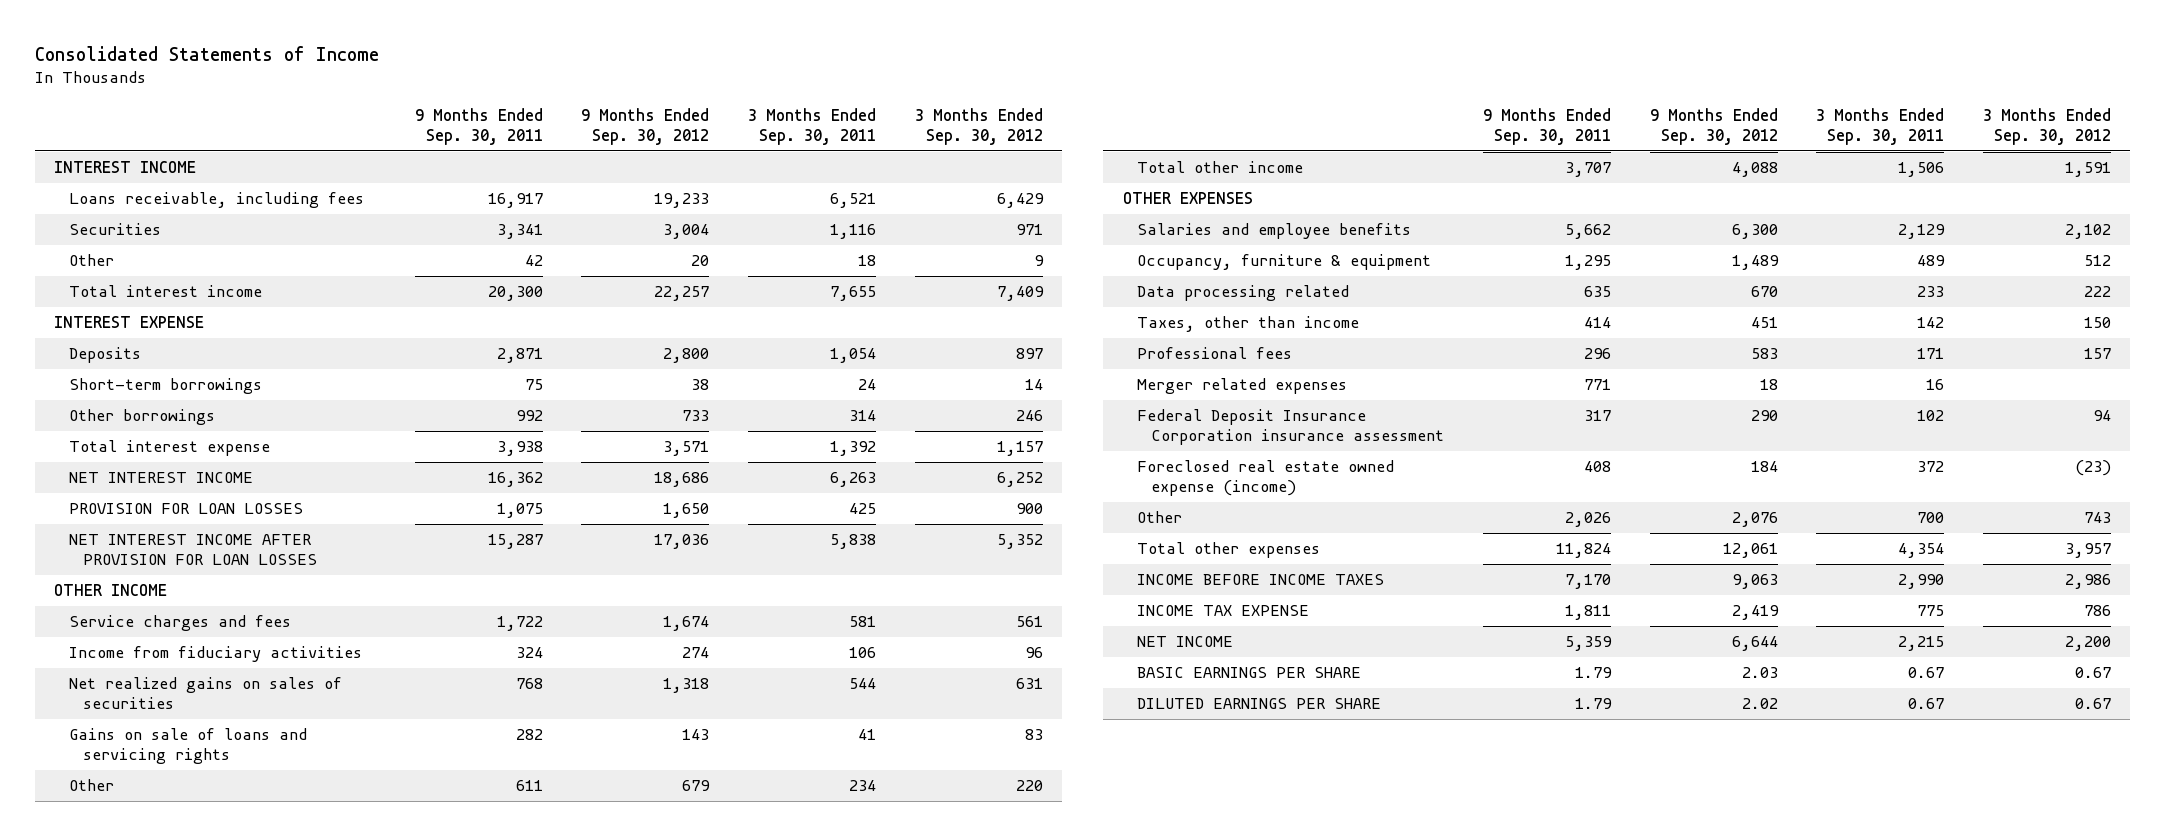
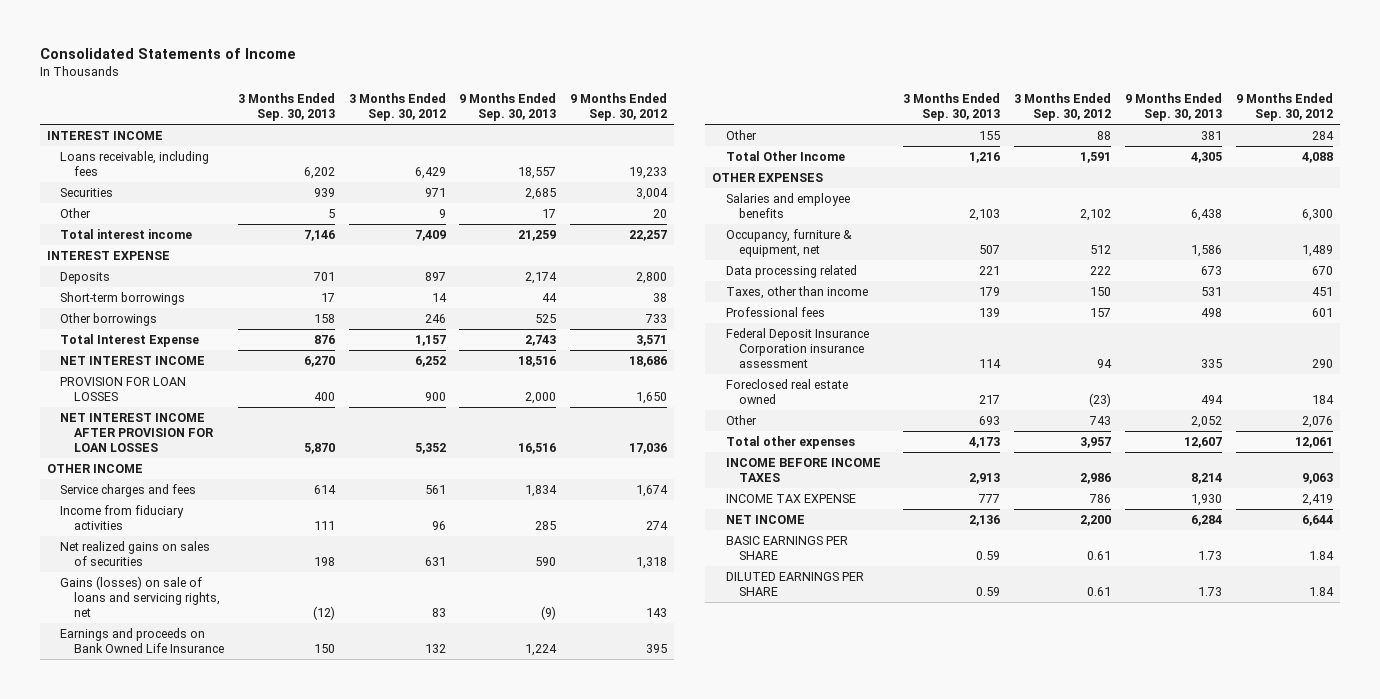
- | 9 Months Ended Sep. 30, 2011 | 9 Months Ended Sep. 30, 2012 | 3 Months Ended Sep. 30, 2011 | 3 Months Ended Sep. 30, 2012
+ | 3 Months Ended Sep. 30, 2013 | 3 Months Ended Sep. 30, 2012 | 9 Months Ended Sep. 30, 2013 | 9 Months Ended Sep. 30, 2012
- Total interest expense | 3,938 | 3,571 | 1,392 | 1,157
+ Total Interest Expense | 876 | 1,157 | 2,743 | 3,571
- Gains on sale of loans and servicing rights | 282 | 143 | 41 | 83
- Other | 611 | 679 | 234 | 220
- Total other income | 3,707 | 4,088 | 1,506 | 1,591
+ Gains (losses) on sale of loans and servicing rights, net | (12) | 83 | (9) | 143
+ Earnings and proceeds on Bank Owned Life Insurance | 150 | 132 | 1,224 | 395
+ Other | 155 | 88 | 381 | 284
+ Total Other Income | 1,216 | 1,591 | 4,305 | 4,088
- Occupancy, furniture & equipment | 1,295 | 1,489 | 489 | 512
+ Occupancy, furniture & equipment, net | 507 | 512 | 1,586 | 1,489
- Professional fees | 296 | 583 | 171 | 157
- Merger related expenses | 771 | 18 | 16 |
+ Professional fees | 139 | 157 | 498 | 601
- Foreclosed real estate owned expense (income) | 408 | 184 | 372 | (23)
+ Foreclosed real estate owned | 217 | (23) | 494 | 184
- BASIC EARNINGS PER SHARE | 1.79 | 2.03 | 0.67 | 0.67
- DILUTED EARNINGS PER SHARE | 1.79 | 2.02 | 0.67 | 0.67
+ BASIC EARNINGS PER SHARE | 0.59 | 0.61 | 1.73 | 1.84
+ DILUTED EARNINGS PER SHARE | 0.59 | 0.61 | 1.73 | 1.84

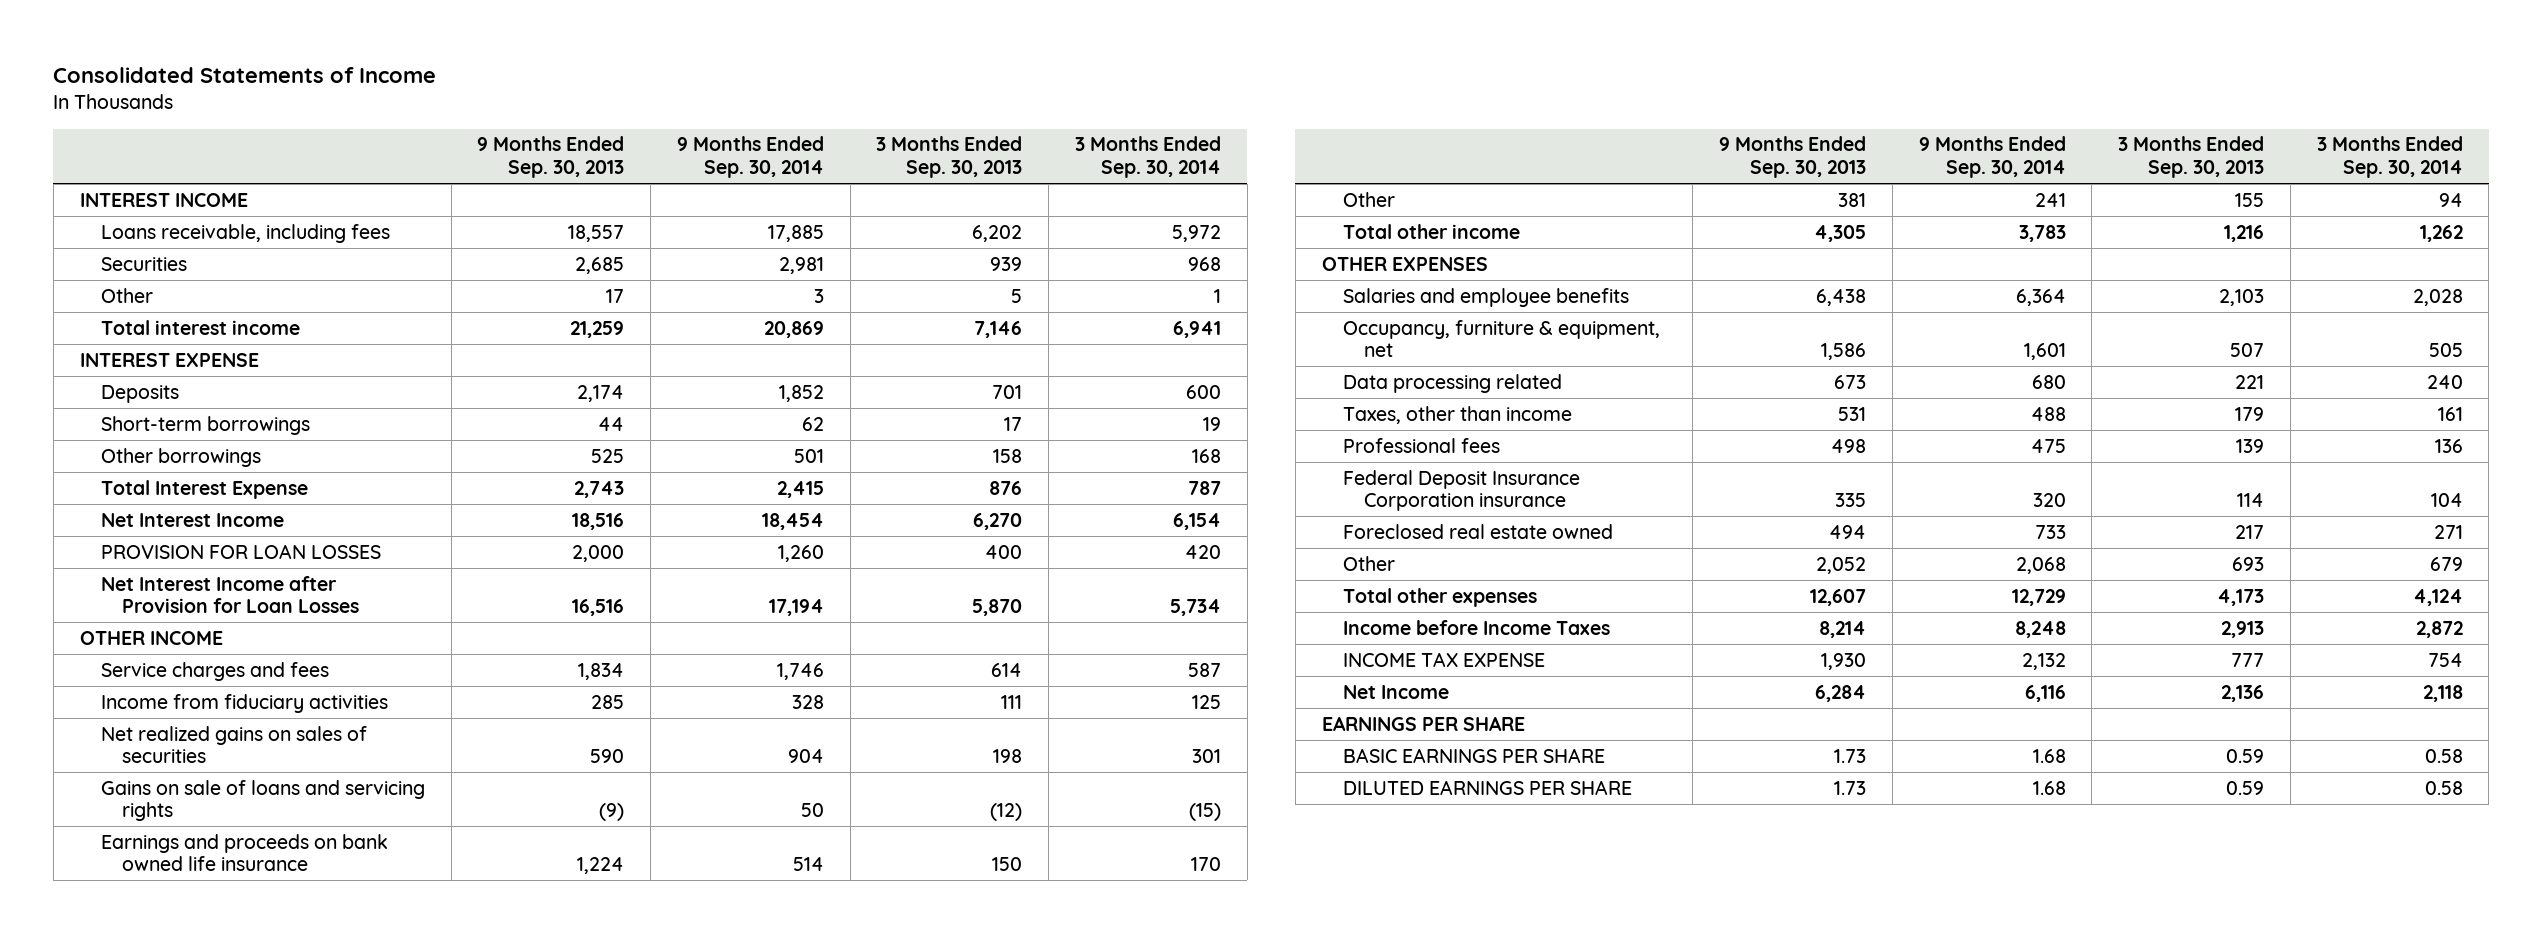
- | 3 Months Ended Sep. 30, 2013 | 3 Months Ended Sep. 30, 2012 | 9 Months Ended Sep. 30, 2013 | 9 Months Ended Sep. 30, 2012
+ | 9 Months Ended Sep. 30, 2013 | 9 Months Ended Sep. 30, 2014 | 3 Months Ended Sep. 30, 2013 | 3 Months Ended Sep. 30, 2014
- NET INTEREST INCOME | 6,270 | 6,252 | 18,516 | 18,686
+ Net Interest Income | 18,516 | 18,454 | 6,270 | 6,154
- NET INTEREST INCOME AFTER PROVISION FOR LOAN LOSSES | 5,870 | 5,352 | 16,516 | 17,036
+ Net Interest Income after Provision for Loan Losses | 16,516 | 17,194 | 5,870 | 5,734
- Gains (losses) on sale of loans and servicing rights, net | (12) | 83 | (9) | 143
- Earnings and proceeds on Bank Owned Life Insurance | 150 | 132 | 1,224 | 395
+ Gains on sale of loans and servicing rights | (9) | 50 | (12) | (15)
+ Earnings and proceeds on bank owned life insurance | 1,224 | 514 | 150 | 170
- Total Other Income | 1,216 | 1,591 | 4,305 | 4,088
+ Total other income | 4,305 | 3,783 | 1,216 | 1,262
- Federal Deposit Insurance Corporation insurance assessment | 114 | 94 | 335 | 290
+ Federal Deposit Insurance Corporation insurance | 335 | 320 | 114 | 104
- INCOME BEFORE INCOME TAXES | 2,913 | 2,986 | 8,214 | 9,063
+ Income before Income Taxes | 8,214 | 8,248 | 2,913 | 2,872
- NET INCOME | 2,136 | 2,200 | 6,284 | 6,644
+ Net Income | 6,284 | 6,116 | 2,136 | 2,118
+ EARNINGS PER SHARE

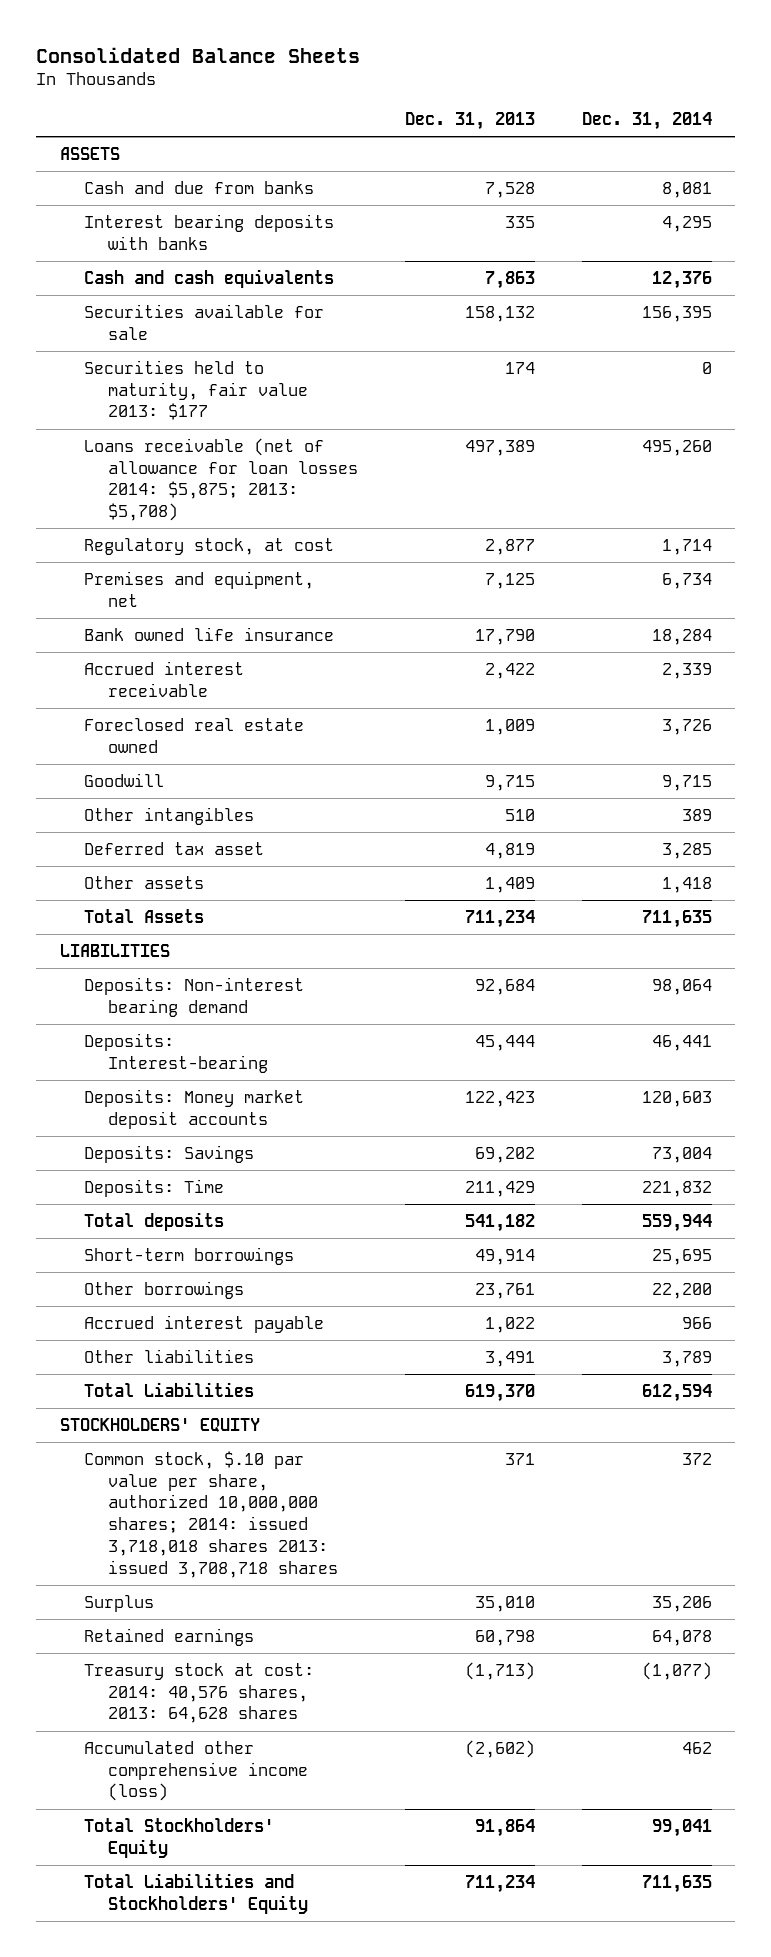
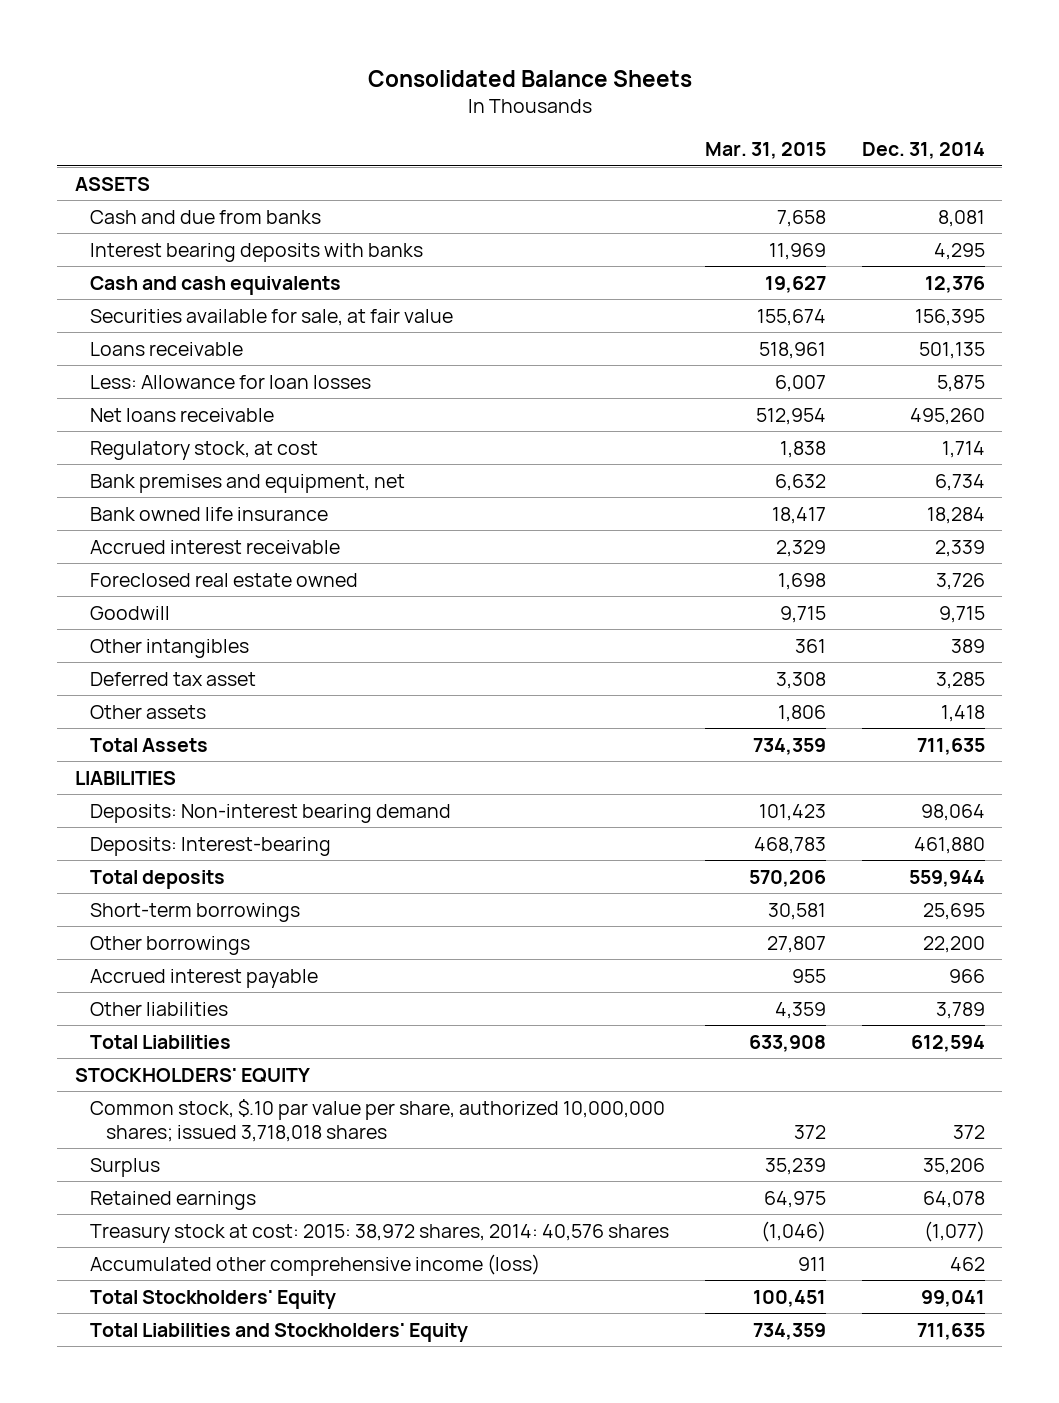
- | Dec. 31, 2013 | Dec. 31, 2014
+ | Mar. 31, 2015 | Dec. 31, 2014
- Securities available for sale | 158,132 | 156,395
- Securities held to maturity, fair value 2013: $177 | 174 | 0
- Loans receivable (net of allowance for loan losses 2014: $5,875; 2013: $5,708) | 497,389 | 495,260
+ Securities available for sale, at fair value | 155,674 | 156,395
+ Loans receivable | 518,961 | 501,135
+ Less: Allowance for loan losses | 6,007 | 5,875
+ Net loans receivable | 512,954 | 495,260
- Premises and equipment, net | 7,125 | 6,734
+ Bank premises and equipment, net | 6,632 | 6,734
- Deposits: Interest-bearing | 45,444 | 46,441
- Deposits: Money market deposit accounts | 122,423 | 120,603
- Deposits: Savings | 69,202 | 73,004
- Deposits: Time | 211,429 | 221,832
+ Deposits: Interest-bearing | 468,783 | 461,880
- Common stock, $.10 par value per share, authorized 10,000,000 shares; 2014: issued 3,718,018 shares 2013: issued 3,708,718 shares | 371 | 372
+ Common stock, $.10 par value per share, authorized 10,000,000 shares; issued 3,718,018 shares | 372 | 372
- Treasury stock at cost: 2014: 40,576 shares, 2013: 64,628 shares | (1,713) | (1,077)
+ Treasury stock at cost: 2015: 38,972 shares, 2014: 40,576 shares | (1,046) | (1,077)

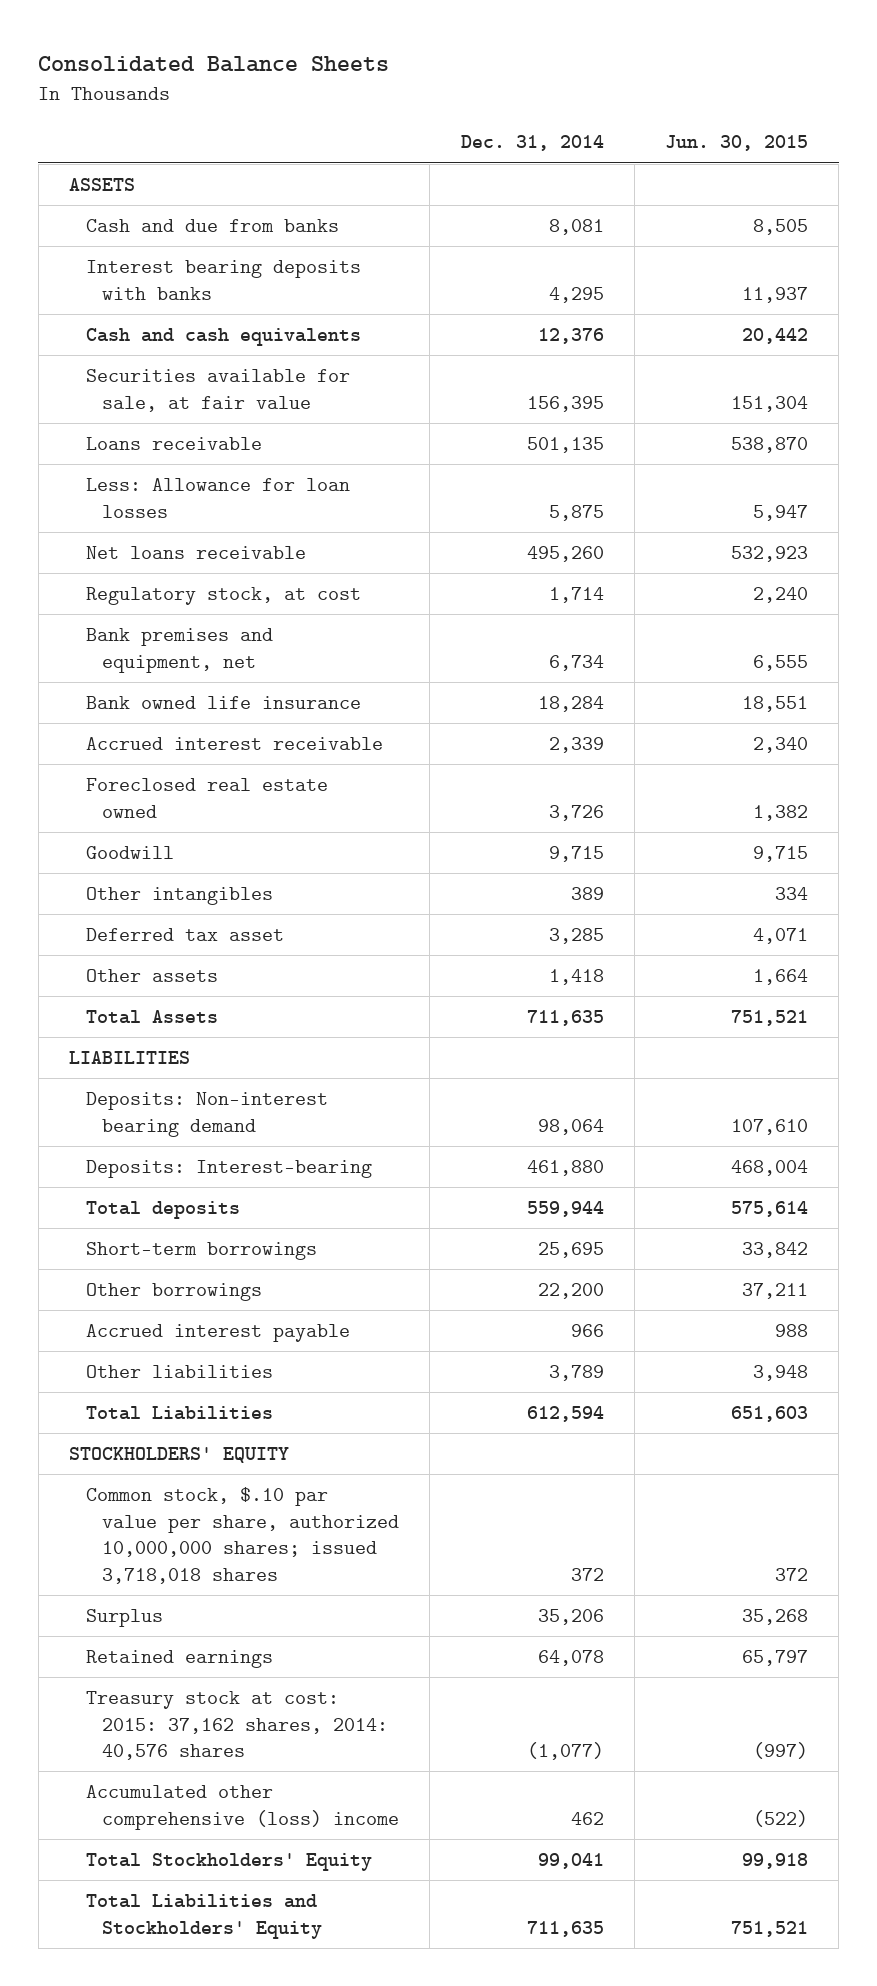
- | Mar. 31, 2015 | Dec. 31, 2014
+ | Dec. 31, 2014 | Jun. 30, 2015
- Treasury stock at cost: 2015: 38,972 shares, 2014: 40,576 shares | (1,046) | (1,077)
- Accumulated other comprehensive income (loss) | 911 | 462
+ Treasury stock at cost: 2015: 37,162 shares, 2014: 40,576 shares | (1,077) | (997)
+ Accumulated other comprehensive (loss) income | 462 | (522)

